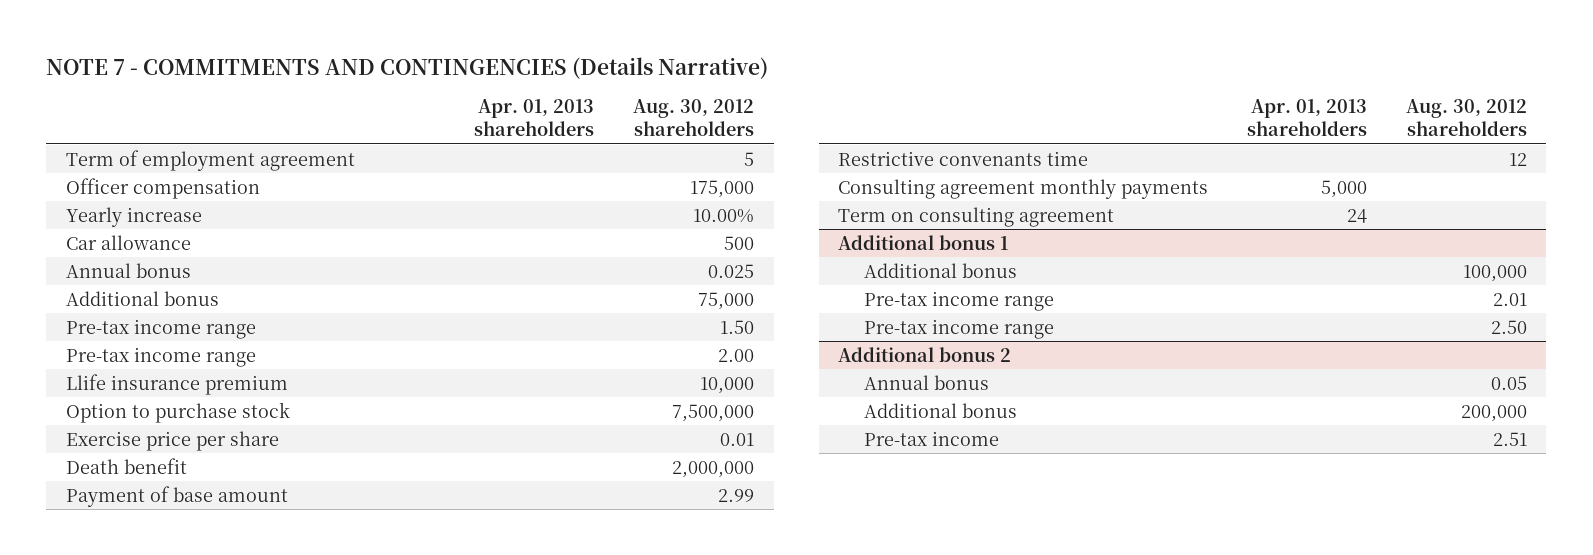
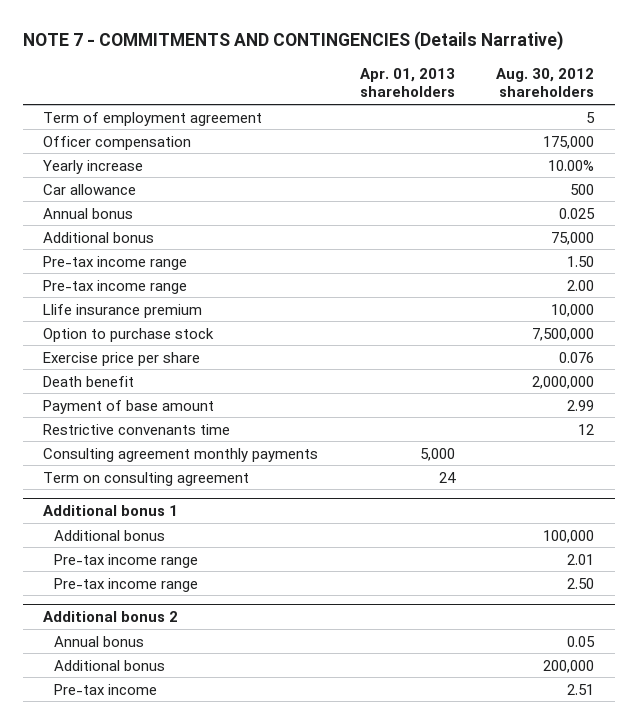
- Exercise price per share | | 0.01
+ Exercise price per share | | 0.076

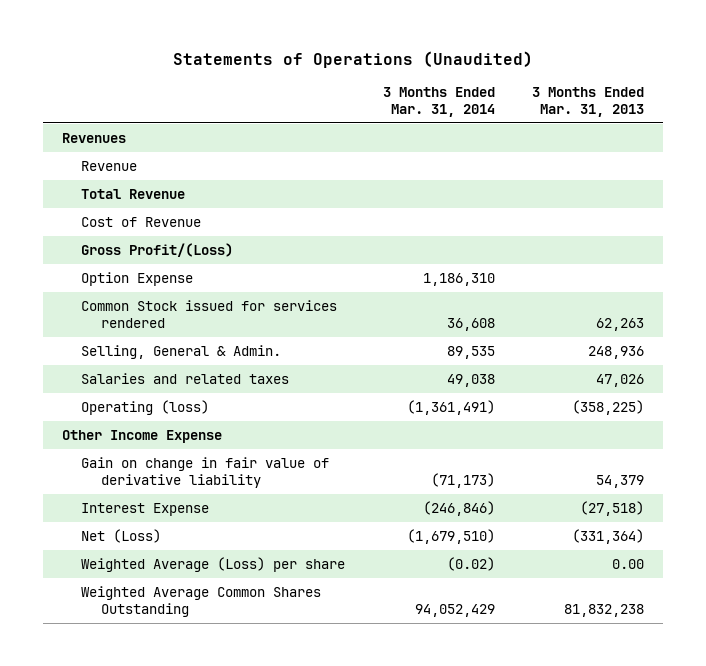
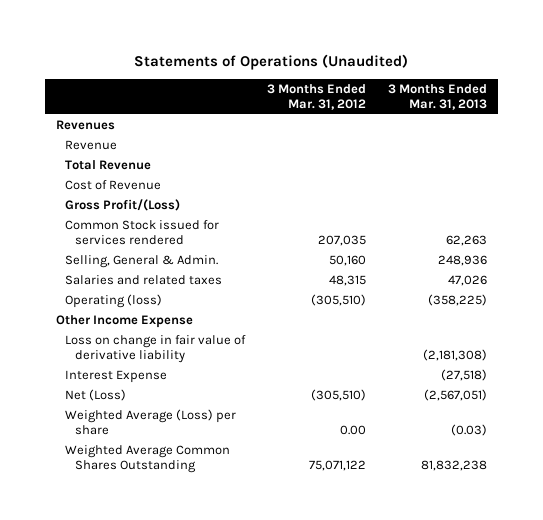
- | 3 Months Ended Mar. 31, 2014 | 3 Months Ended Mar. 31, 2013
+ | 3 Months Ended Mar. 31, 2012 | 3 Months Ended Mar. 31, 2013
- Option Expense | 1,186,310 |
- Gain on change in fair value of derivative liability | (71,173) | 54,379
+ Loss on change in fair value of derivative liability | | (2,181,308)
- Net (Loss) | (1,679,510) | (331,364)
- Weighted Average (Loss) per share | (0.02) | 0.00
+ Net (Loss) | (305,510) | (2,567,051)
+ Weighted Average (Loss) per share | 0.00 | (0.03)

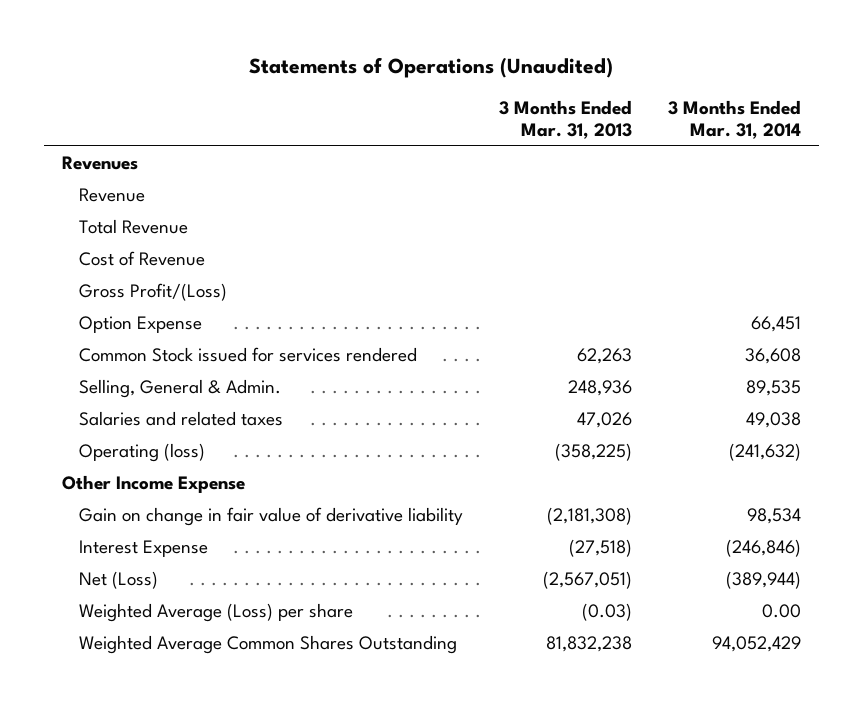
- | 3 Months Ended Mar. 31, 2012 | 3 Months Ended Mar. 31, 2013
+ | 3 Months Ended Mar. 31, 2013 | 3 Months Ended Mar. 31, 2014
+ Option Expense | | 66,451
- Loss on change in fair value of derivative liability | | (2,181,308)
+ Gain on change in fair value of derivative liability | (2,181,308) | 98,534

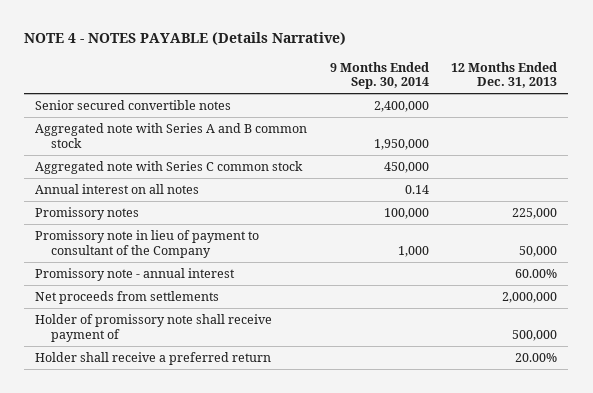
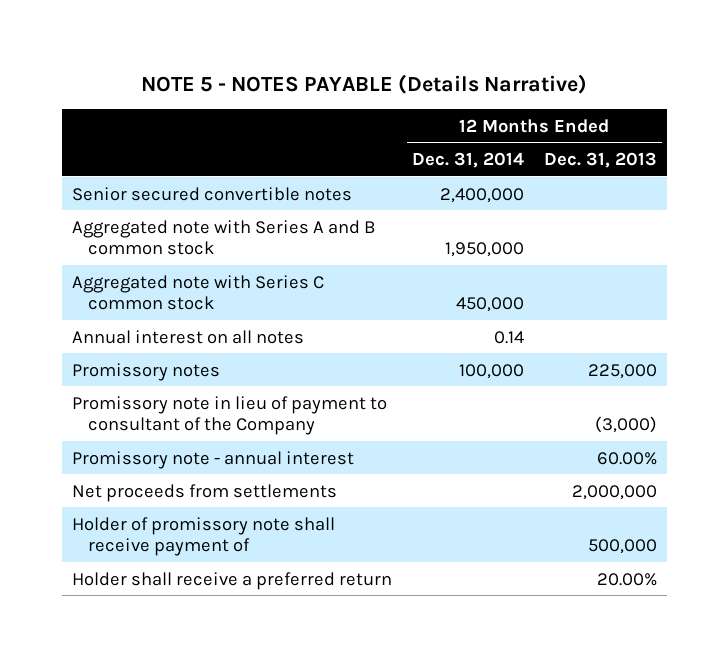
- NOTE 4 - NOTES PAYABLE (Details Narrative)
+ NOTE 5 - NOTES PAYABLE (Details Narrative)
- | 9 Months Ended Sep. 30, 2014 | 12 Months Ended Dec. 31, 2013
+ | 12 Months Ended Dec. 31, 2014 | 12 Months Ended Dec. 31, 2013
- Promissory note in lieu of payment to consultant of the Company | 1,000 | 50,000
+ Promissory note in lieu of payment to consultant of the Company | | (3,000)

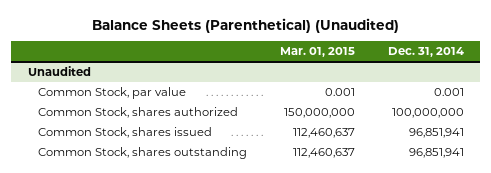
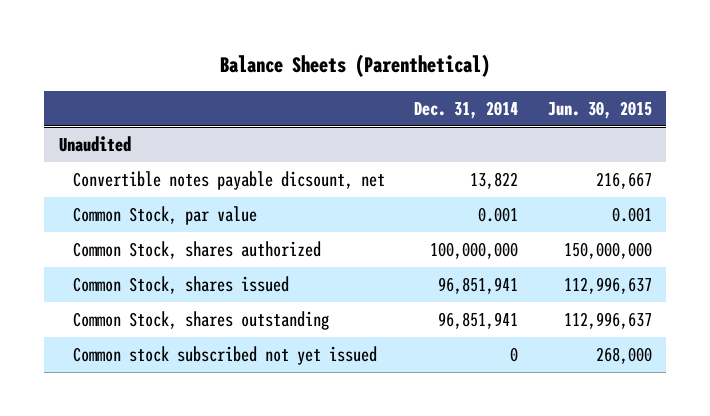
- Balance Sheets (Parenthetical) (Unaudited)
+ Balance Sheets (Parenthetical)
- | Mar. 01, 2015 | Dec. 31, 2014
+ | Dec. 31, 2014 | Jun. 30, 2015
@ Unaudited
+ Convertible notes payable dicsount, net | 13,822 | 216,667
+ Common stock subscribed not yet issued | 0 | 268,000

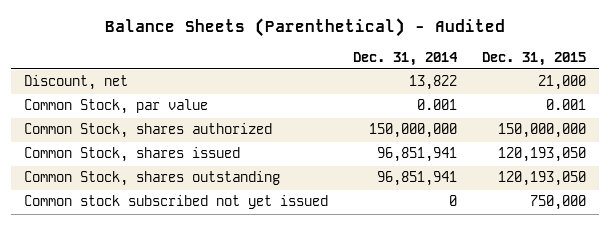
- Balance Sheets (Parenthetical)
+ Balance Sheets (Parenthetical) - Audited
- | Dec. 31, 2014 | Jun. 30, 2015
+ | Dec. 31, 2014 | Dec. 31, 2015
- Unaudited
- Convertible notes payable dicsount, net | 13,822 | 216,667
+ Discount, net | 13,822 | 21,000
- Common Stock, shares authorized | 100,000,000 | 150,000,000
+ Common Stock, shares authorized | 150,000,000 | 150,000,000

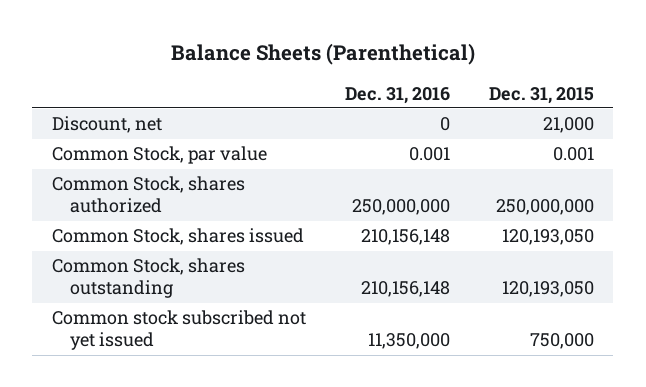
- Balance Sheets (Parenthetical) - Audited
+ Balance Sheets (Parenthetical)
- | Dec. 31, 2014 | Dec. 31, 2015
+ | Dec. 31, 2016 | Dec. 31, 2015
- Common Stock, shares authorized | 150,000,000 | 150,000,000
+ Common Stock, shares authorized | 250,000,000 | 250,000,000

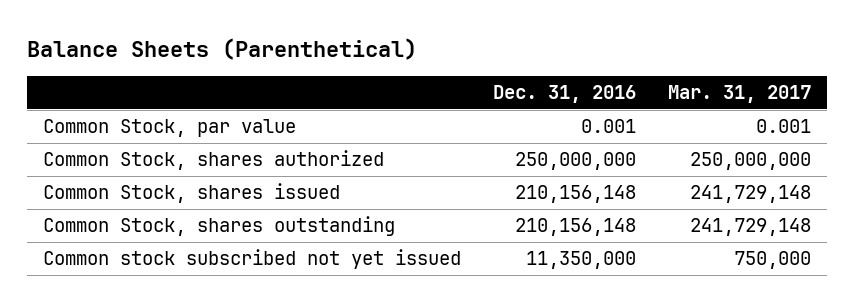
- | Dec. 31, 2016 | Dec. 31, 2015
+ | Dec. 31, 2016 | Mar. 31, 2017
- Discount, net | 0 | 21,000

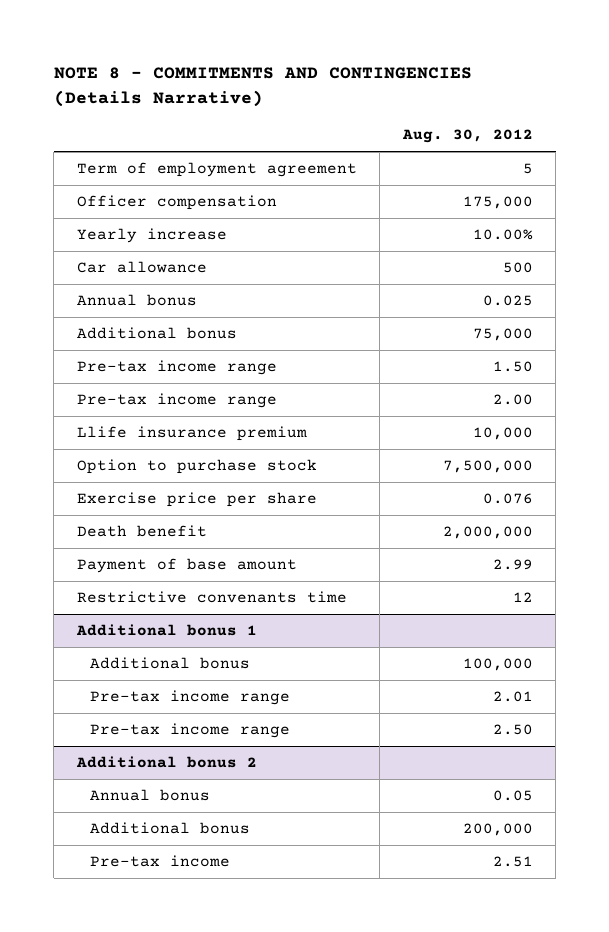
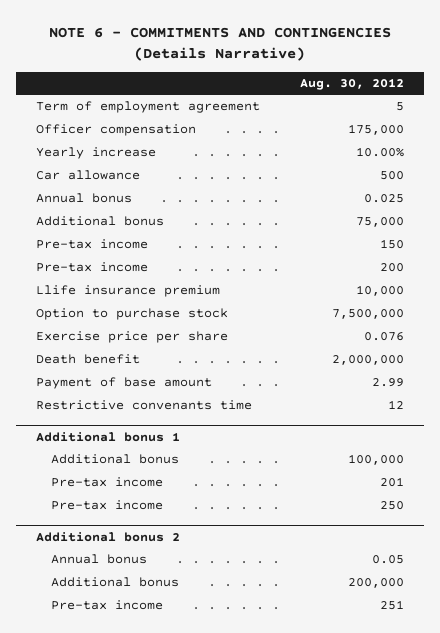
- NOTE 8 - COMMITMENTS AND CONTINGENCIES (Details Narrative)
+ NOTE 6 - COMMITMENTS AND CONTINGENCIES (Details Narrative)
- Pre-tax income range | 1.50
- Pre-tax income range | 2.00
+ Pre-tax income | 150
+ Pre-tax income | 200
@ Additional bonus 1
- Pre-tax income range | 2.01
- Pre-tax income range | 2.50
+ Pre-tax income | 201
+ Pre-tax income | 250
@ Additional bonus 2
- Pre-tax income | 2.51
+ Pre-tax income | 251

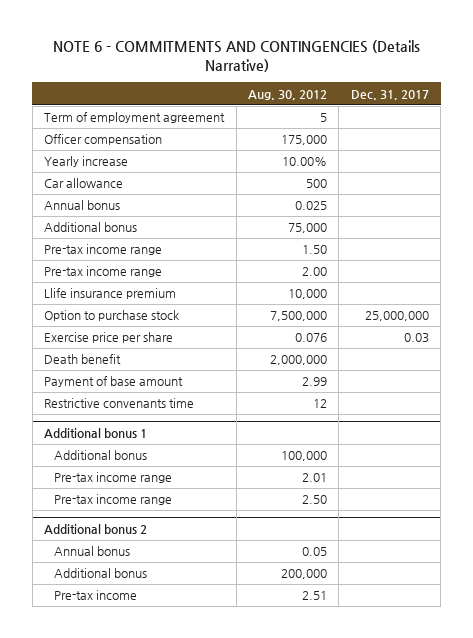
- | Aug. 30, 2012
+ | Aug. 30, 2012 | Dec. 31, 2017
- Pre-tax income | 150
- Pre-tax income | 200
+ Pre-tax income range | 1.50 |
+ Pre-tax income range | 2.00 |
@ Additional bonus 1
- Pre-tax income | 201
- Pre-tax income | 250
+ Pre-tax income range | 2.01 |
+ Pre-tax income range | 2.50 |
@ Additional bonus 2
- Pre-tax income | 251
+ Pre-tax income | 2.51 |

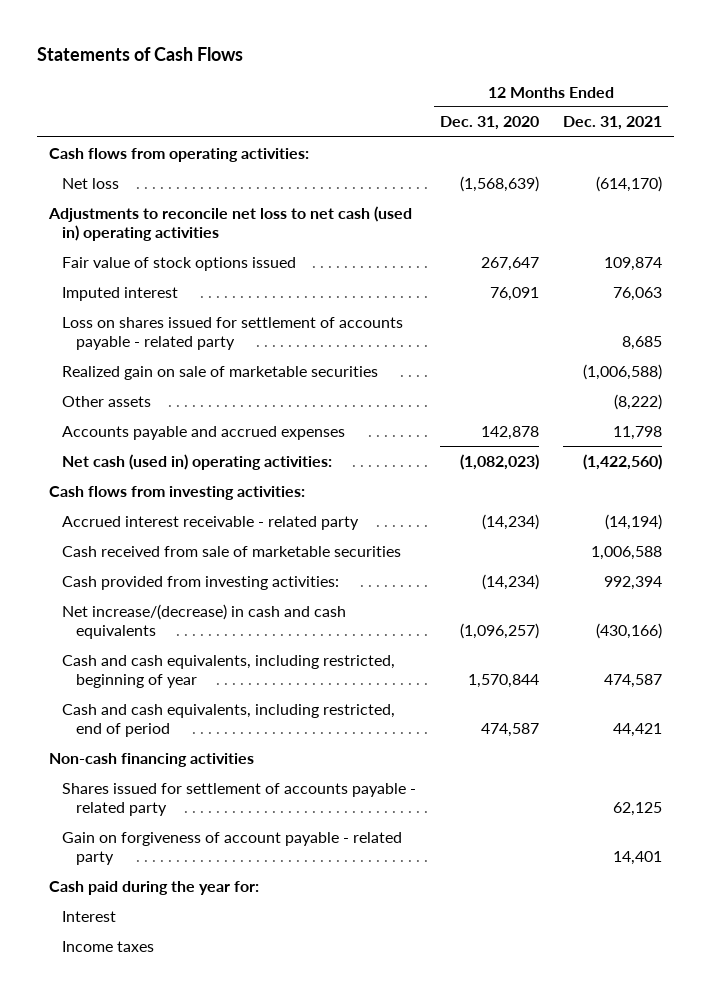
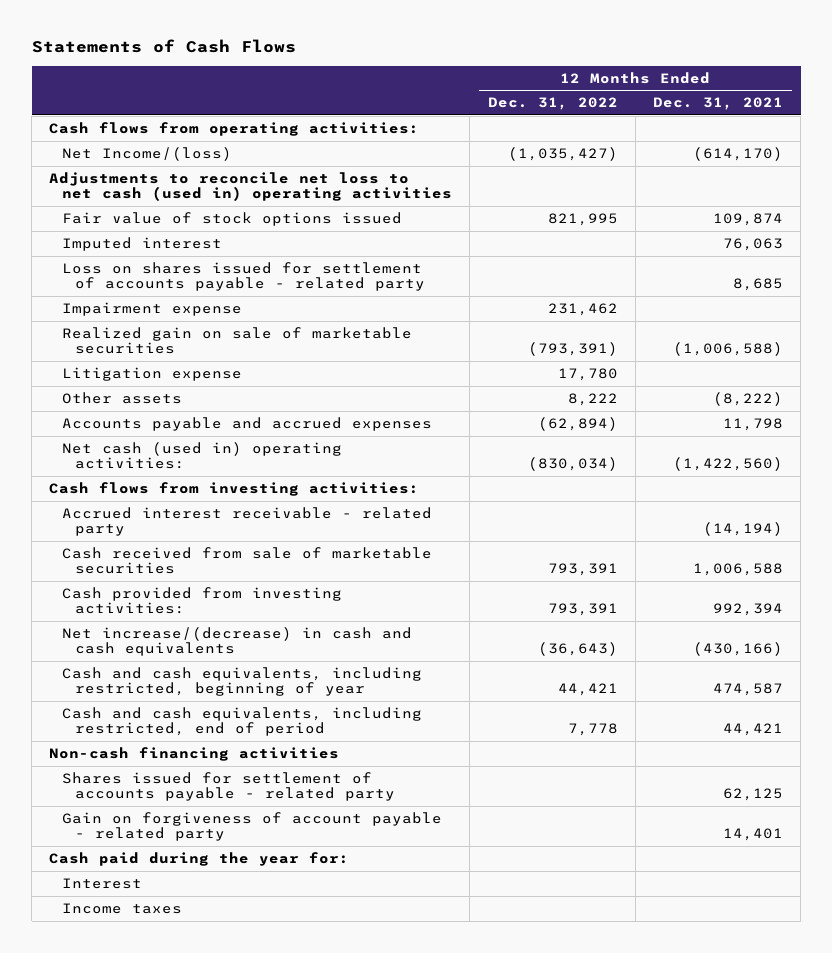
- | 12 Months Ended Dec. 31, 2020 | 12 Months Ended Dec. 31, 2021
+ | 12 Months Ended Dec. 31, 2022 | 12 Months Ended Dec. 31, 2021
- Net loss | (1,568,639) | (614,170)
+ Net Income/(loss) | (1,035,427) | (614,170)
+ Impairment expense | 231,462 |
+ Litigation expense | 17,780 |

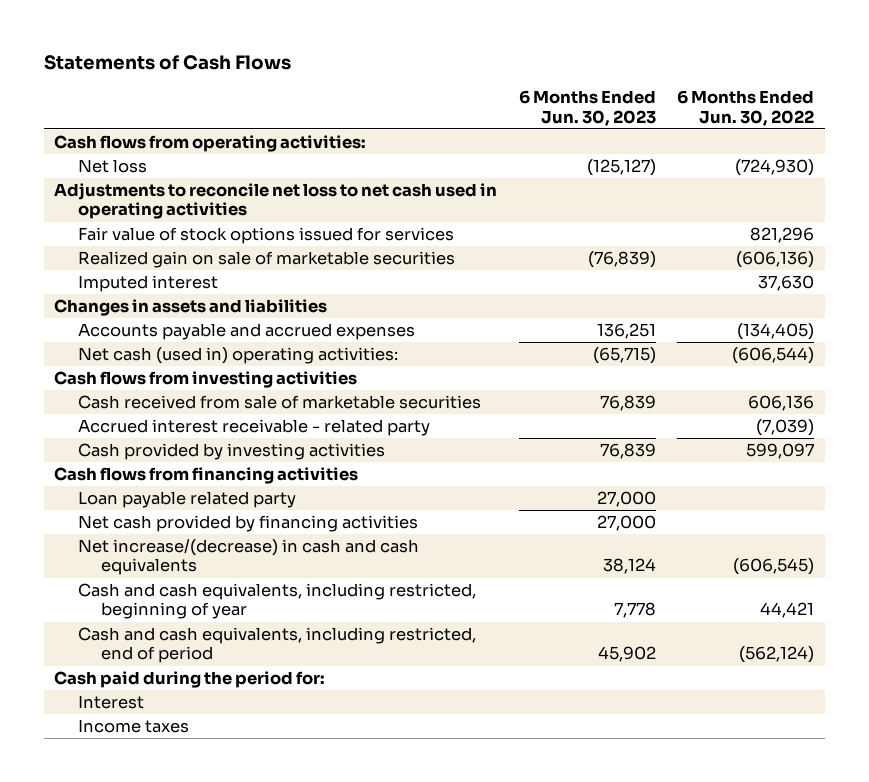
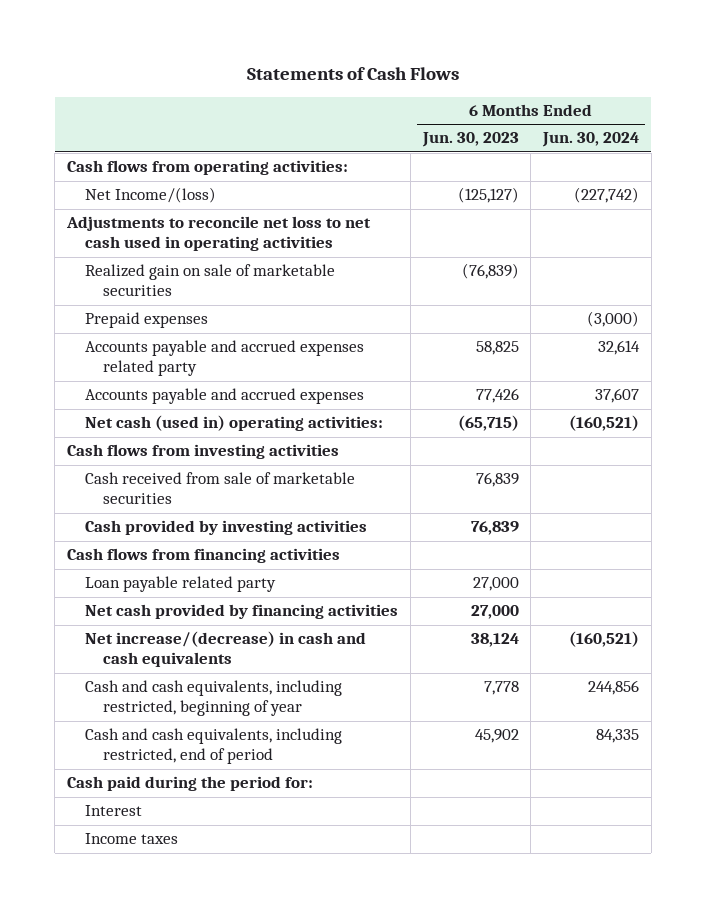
- | 6 Months Ended Jun. 30, 2023 | 6 Months Ended Jun. 30, 2022
+ | 6 Months Ended Jun. 30, 2023 | 6 Months Ended Jun. 30, 2024
- Net loss | (125,127) | (724,930)
+ Net Income/(loss) | (125,127) | (227,742)
- Fair value of stock options issued for services | | 821,296
- Imputed interest | | 37,630
- Changes in assets and liabilities
- Accounts payable and accrued expenses | 136,251 | (134,405)
+ Prepaid expenses | | (3,000)
+ Accounts payable and accrued expenses related party | 58,825 | 32,614
+ Accounts payable and accrued expenses | 77,426 | 37,607
- Accrued interest receivable - related party | | (7,039)

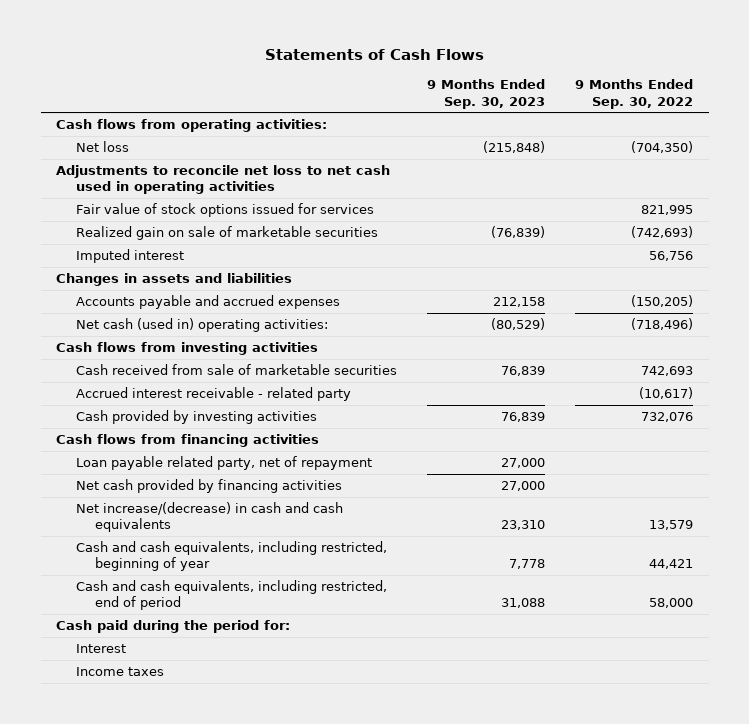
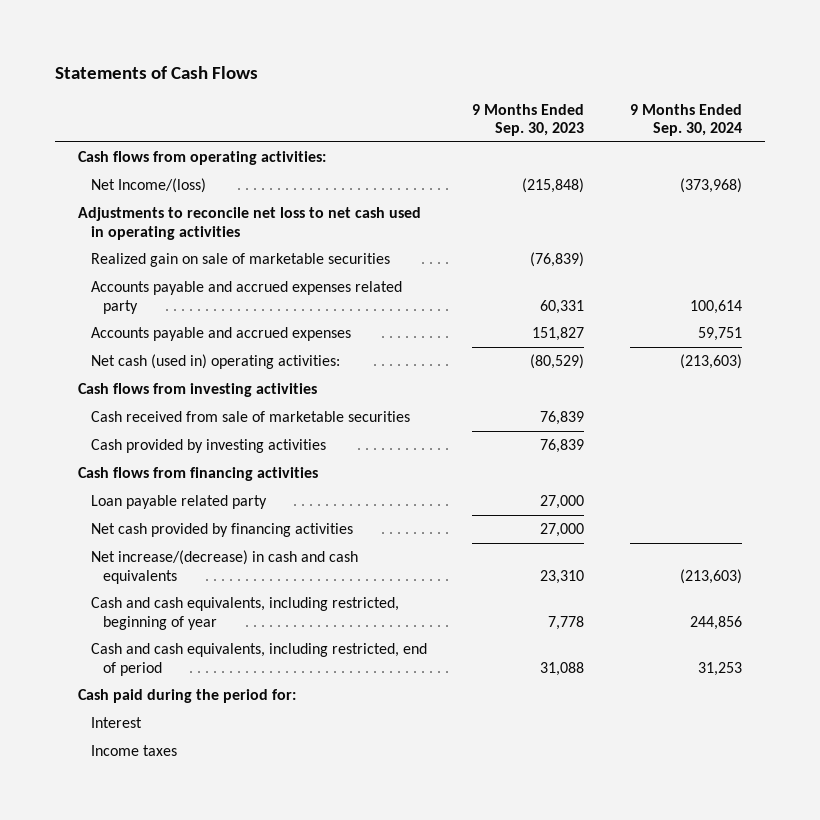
- | 9 Months Ended Sep. 30, 2023 | 9 Months Ended Sep. 30, 2022
+ | 9 Months Ended Sep. 30, 2023 | 9 Months Ended Sep. 30, 2024
- Net loss | (215,848) | (704,350)
+ Net Income/(loss) | (215,848) | (373,968)
- Fair value of stock options issued for services | | 821,995
- Imputed interest | | 56,756
- Changes in assets and liabilities
- Accounts payable and accrued expenses | 212,158 | (150,205)
+ Accounts payable and accrued expenses related party | 60,331 | 100,614
+ Accounts payable and accrued expenses | 151,827 | 59,751
- Accrued interest receivable - related party | | (10,617)
- Loan payable related party, net of repayment | 27,000 |
+ Loan payable related party | 27,000 |

